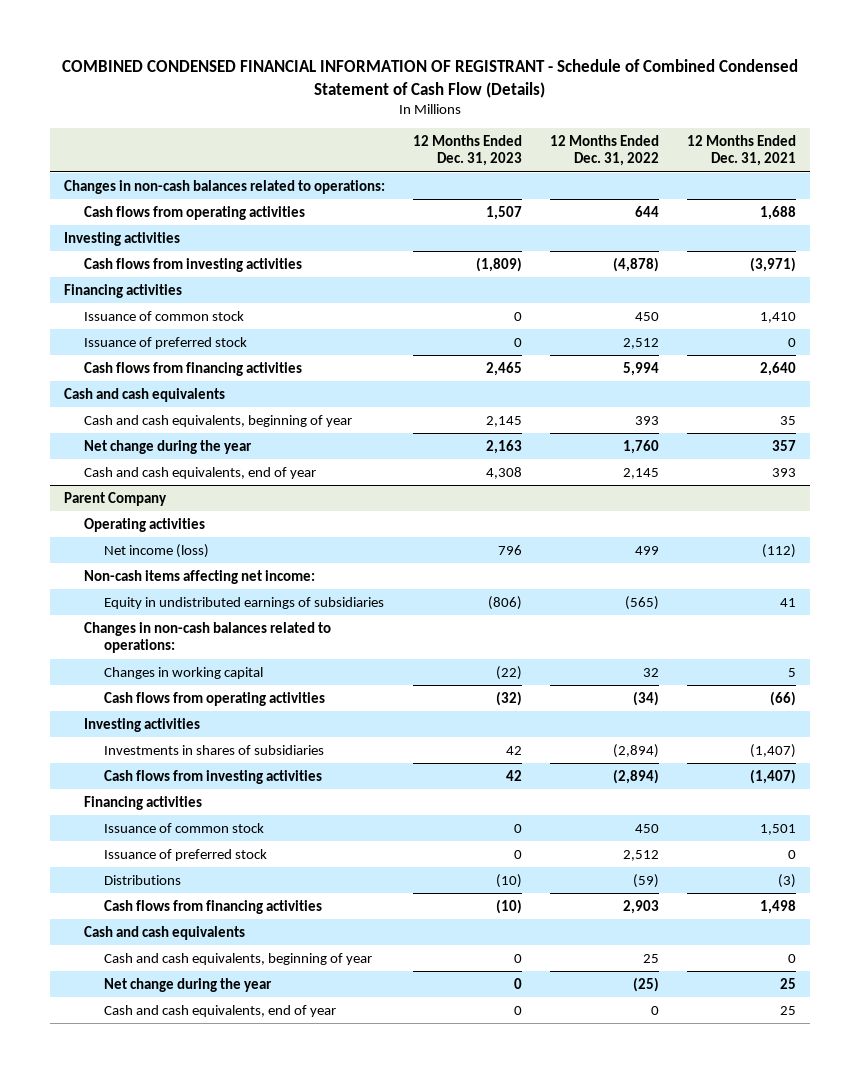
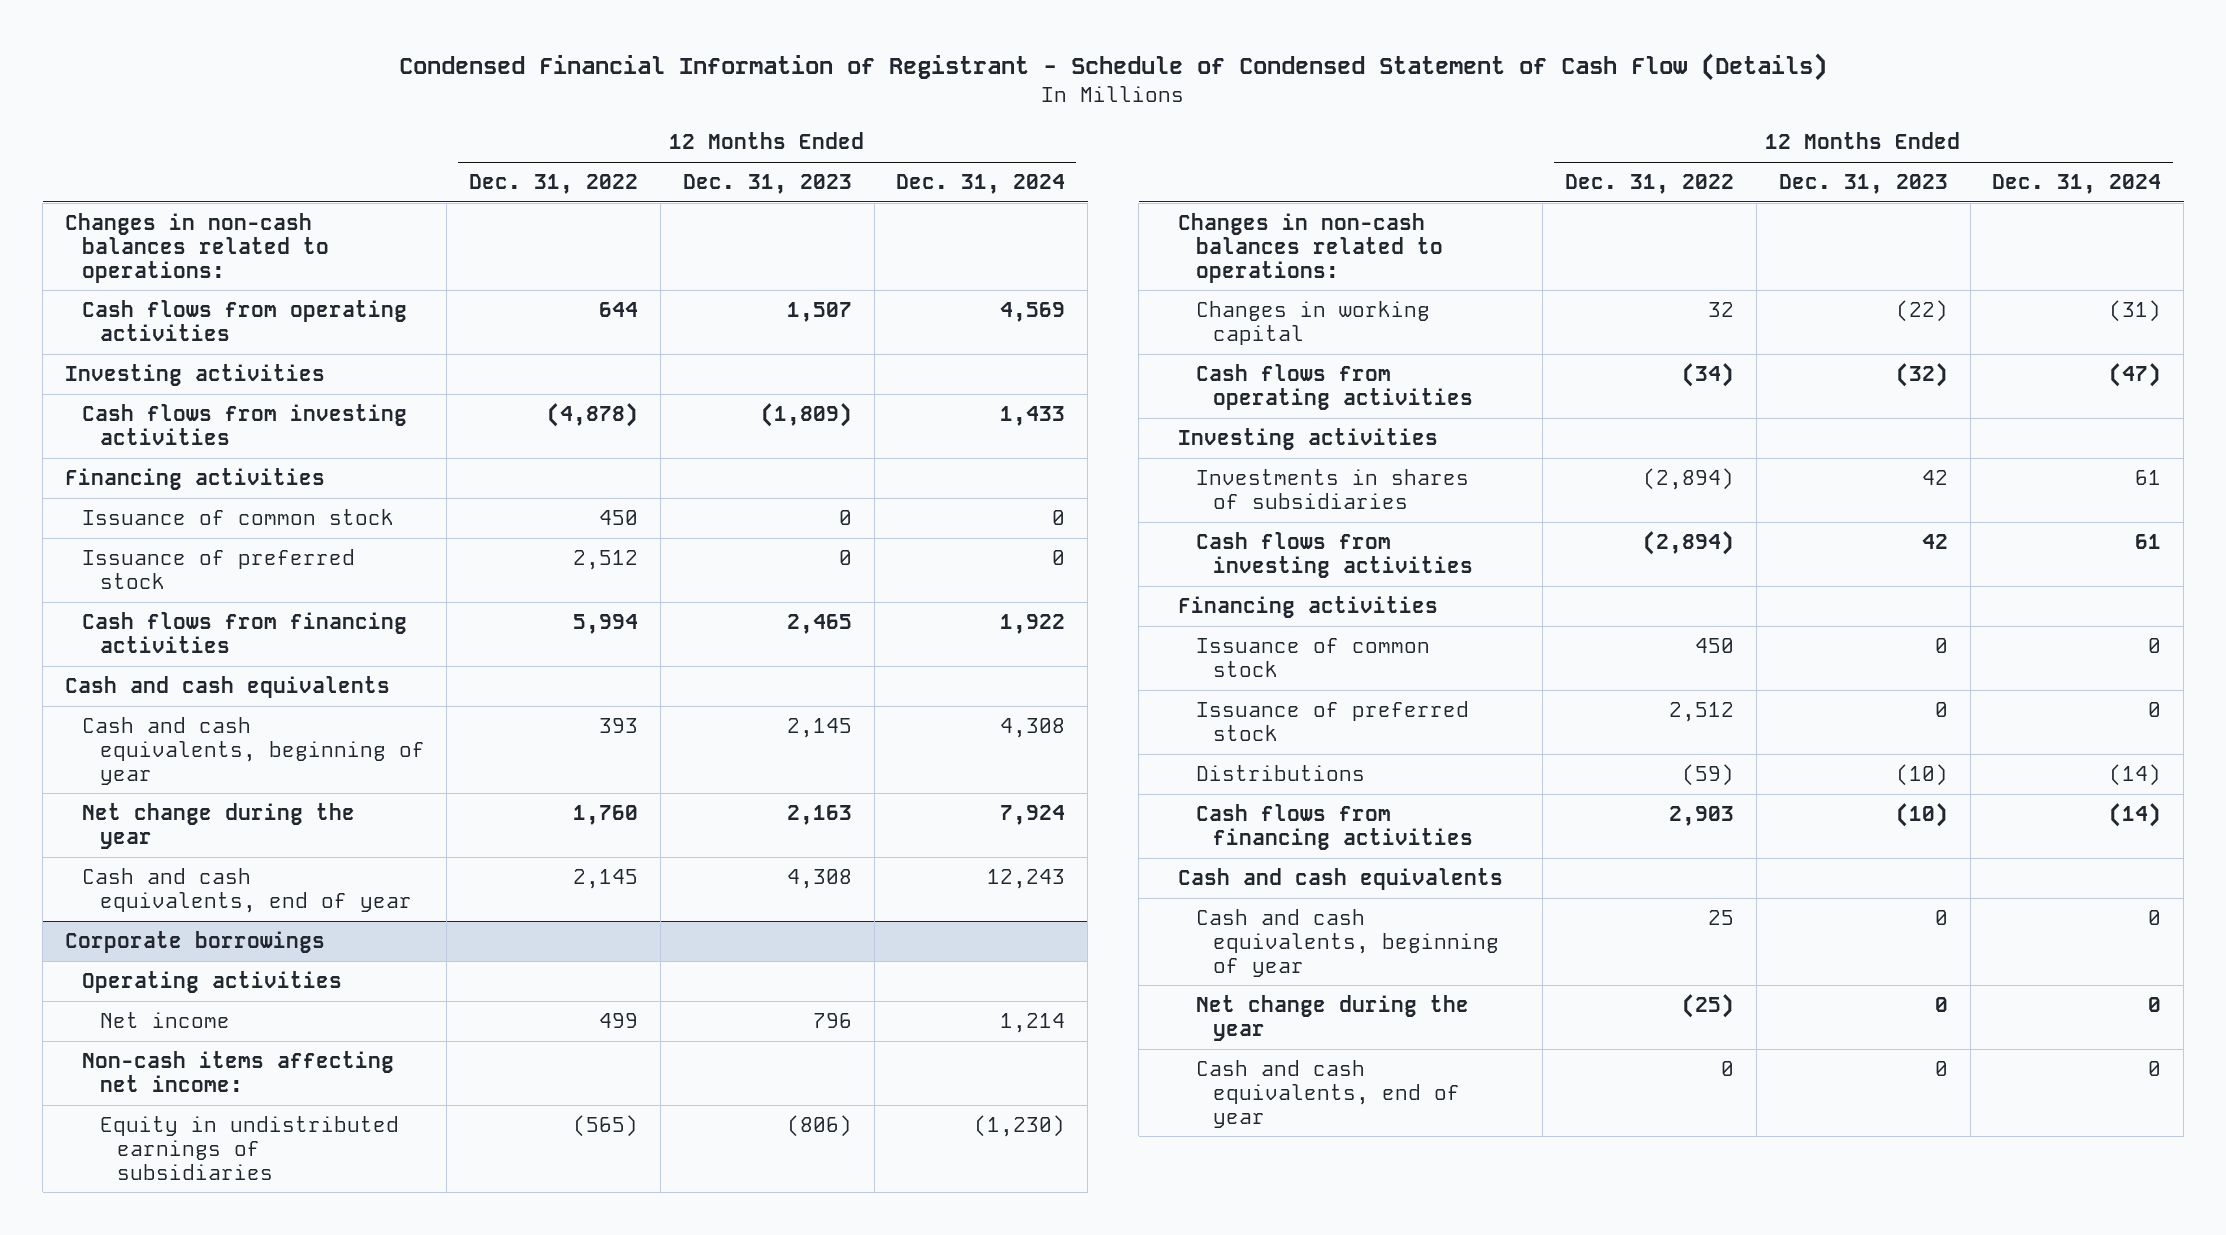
- COMBINED CONDENSED FINANCIAL INFORMATION OF REGISTRANT - Schedule of Combined Condensed Statement of Cash Flow (Details)
+ Condensed Financial Information of Registrant - Schedule of Condensed Statement of Cash Flow (Details)
- | 12 Months Ended Dec. 31, 2023 | 12 Months Ended Dec. 31, 2022 | 12 Months Ended Dec. 31, 2021
+ | 12 Months Ended Dec. 31, 2022 | 12 Months Ended Dec. 31, 2023 | 12 Months Ended Dec. 31, 2024
- Parent Company
+ Corporate borrowings
- Net income (loss) | 796 | 499 | (112)
+ Net income | 499 | 796 | 1,214

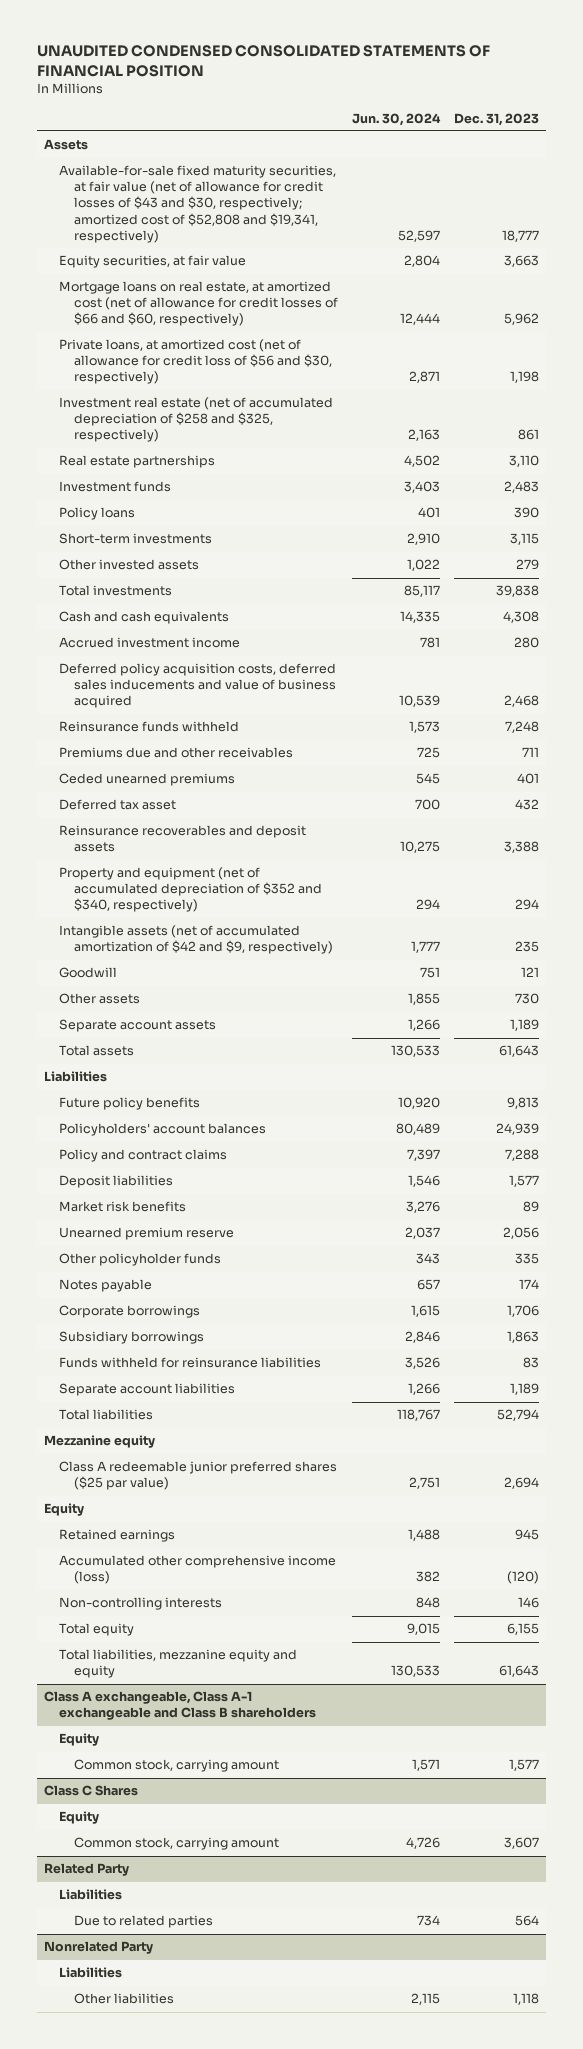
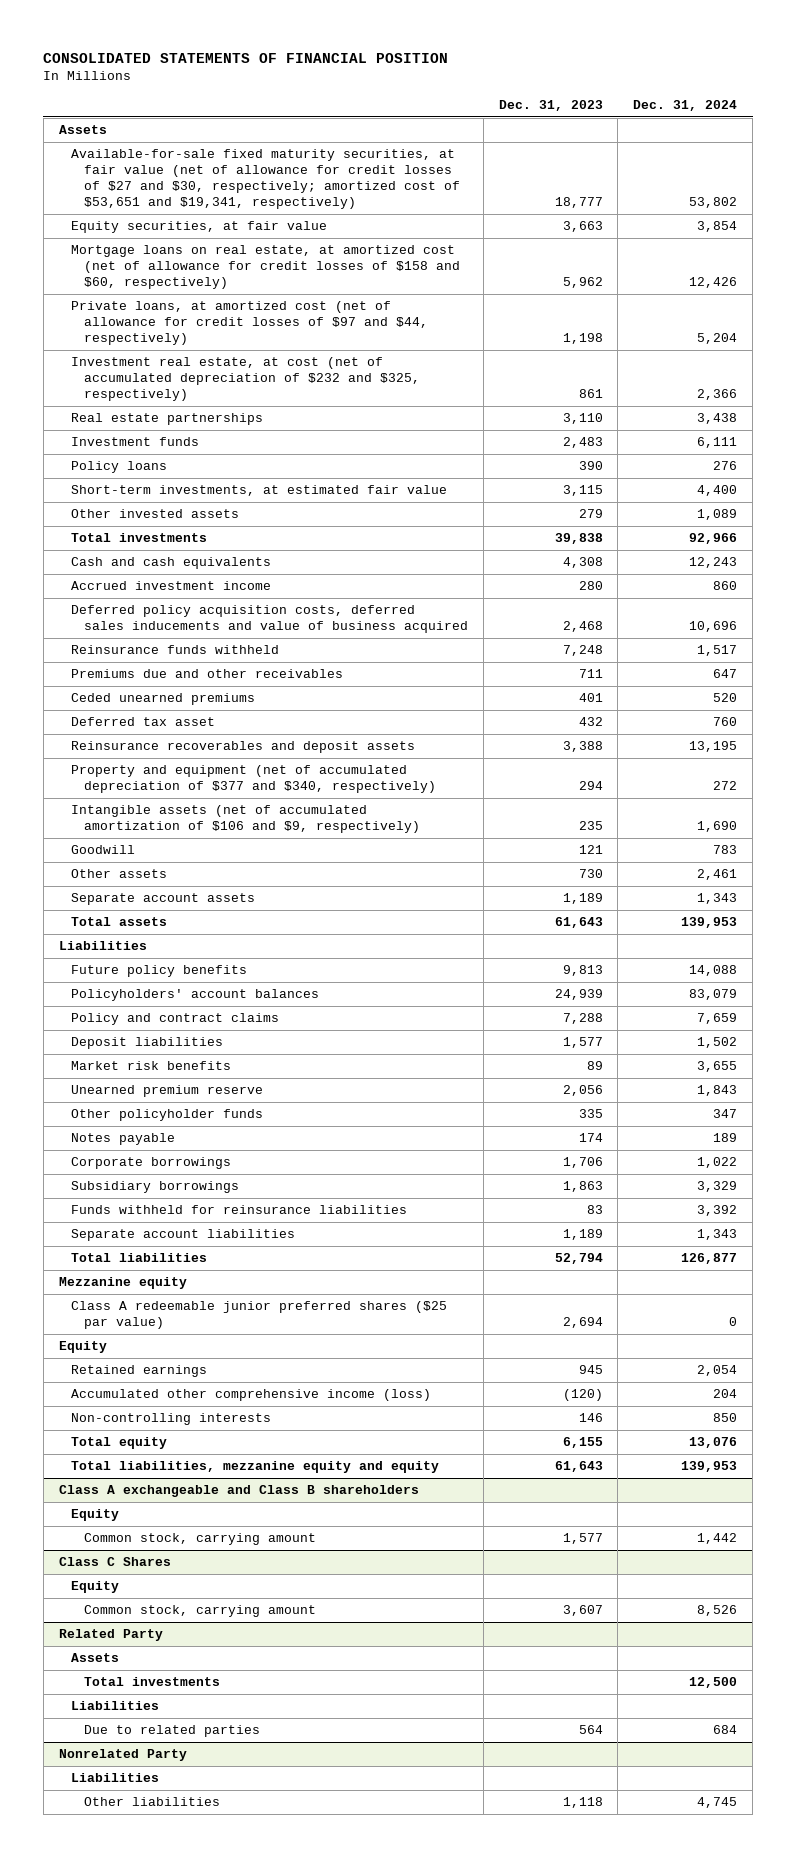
- UNAUDITED CONDENSED CONSOLIDATED STATEMENTS OF FINANCIAL POSITION
+ CONSOLIDATED STATEMENTS OF FINANCIAL POSITION
- | Jun. 30, 2024 | Dec. 31, 2023
+ | Dec. 31, 2023 | Dec. 31, 2024
- Available-for-sale fixed maturity securities, at fair value (net of allowance for credit losses of $43 and $30, respectively; amortized cost of $52,808 and $19,341, respectively) | 52,597 | 18,777
+ Available-for-sale fixed maturity securities, at fair value (net of allowance for credit losses of $27 and $30, respectively; amortized cost of $53,651 and $19,341, respectively) | 18,777 | 53,802
- Mortgage loans on real estate, at amortized cost (net of allowance for credit losses of $66 and $60, respectively) | 12,444 | 5,962
- Private loans, at amortized cost (net of allowance for credit loss of $56 and $30, respectively) | 2,871 | 1,198
- Investment real estate (net of accumulated depreciation of $258 and $325, respectively) | 2,163 | 861
+ Mortgage loans on real estate, at amortized cost (net of allowance for credit losses of $158 and $60, respectively) | 5,962 | 12,426
+ Private loans, at amortized cost (net of allowance for credit losses of $97 and $44, respectively) | 1,198 | 5,204
+ Investment real estate, at cost (net of accumulated depreciation of $232 and $325, respectively) | 861 | 2,366
- Short-term investments | 2,910 | 3,115
+ Short-term investments, at estimated fair value | 3,115 | 4,400
- Property and equipment (net of accumulated depreciation of $352 and $340, respectively) | 294 | 294
- Intangible assets (net of accumulated amortization of $42 and $9, respectively) | 1,777 | 235
+ Property and equipment (net of accumulated depreciation of $377 and $340, respectively) | 294 | 272
+ Intangible assets (net of accumulated amortization of $106 and $9, respectively) | 235 | 1,690
- Class A exchangeable, Class A-1 exchangeable and Class B shareholders
+ Class A exchangeable and Class B shareholders
@ Related Party
+ Assets
+ Total investments | | 12,500

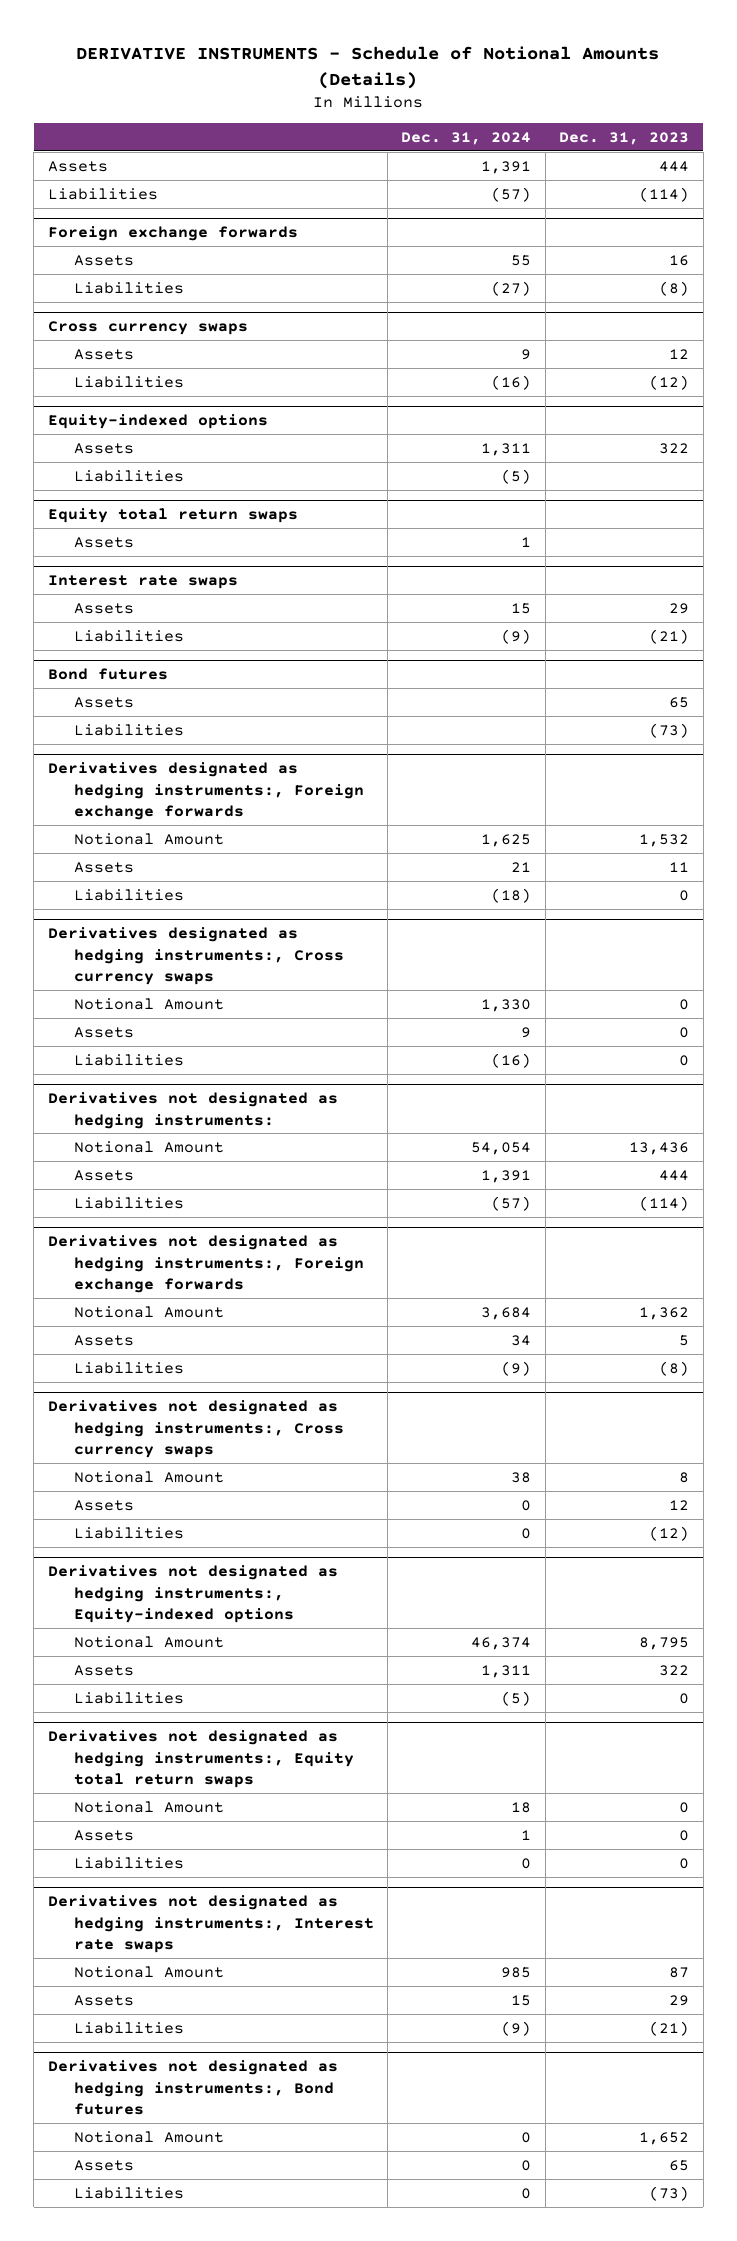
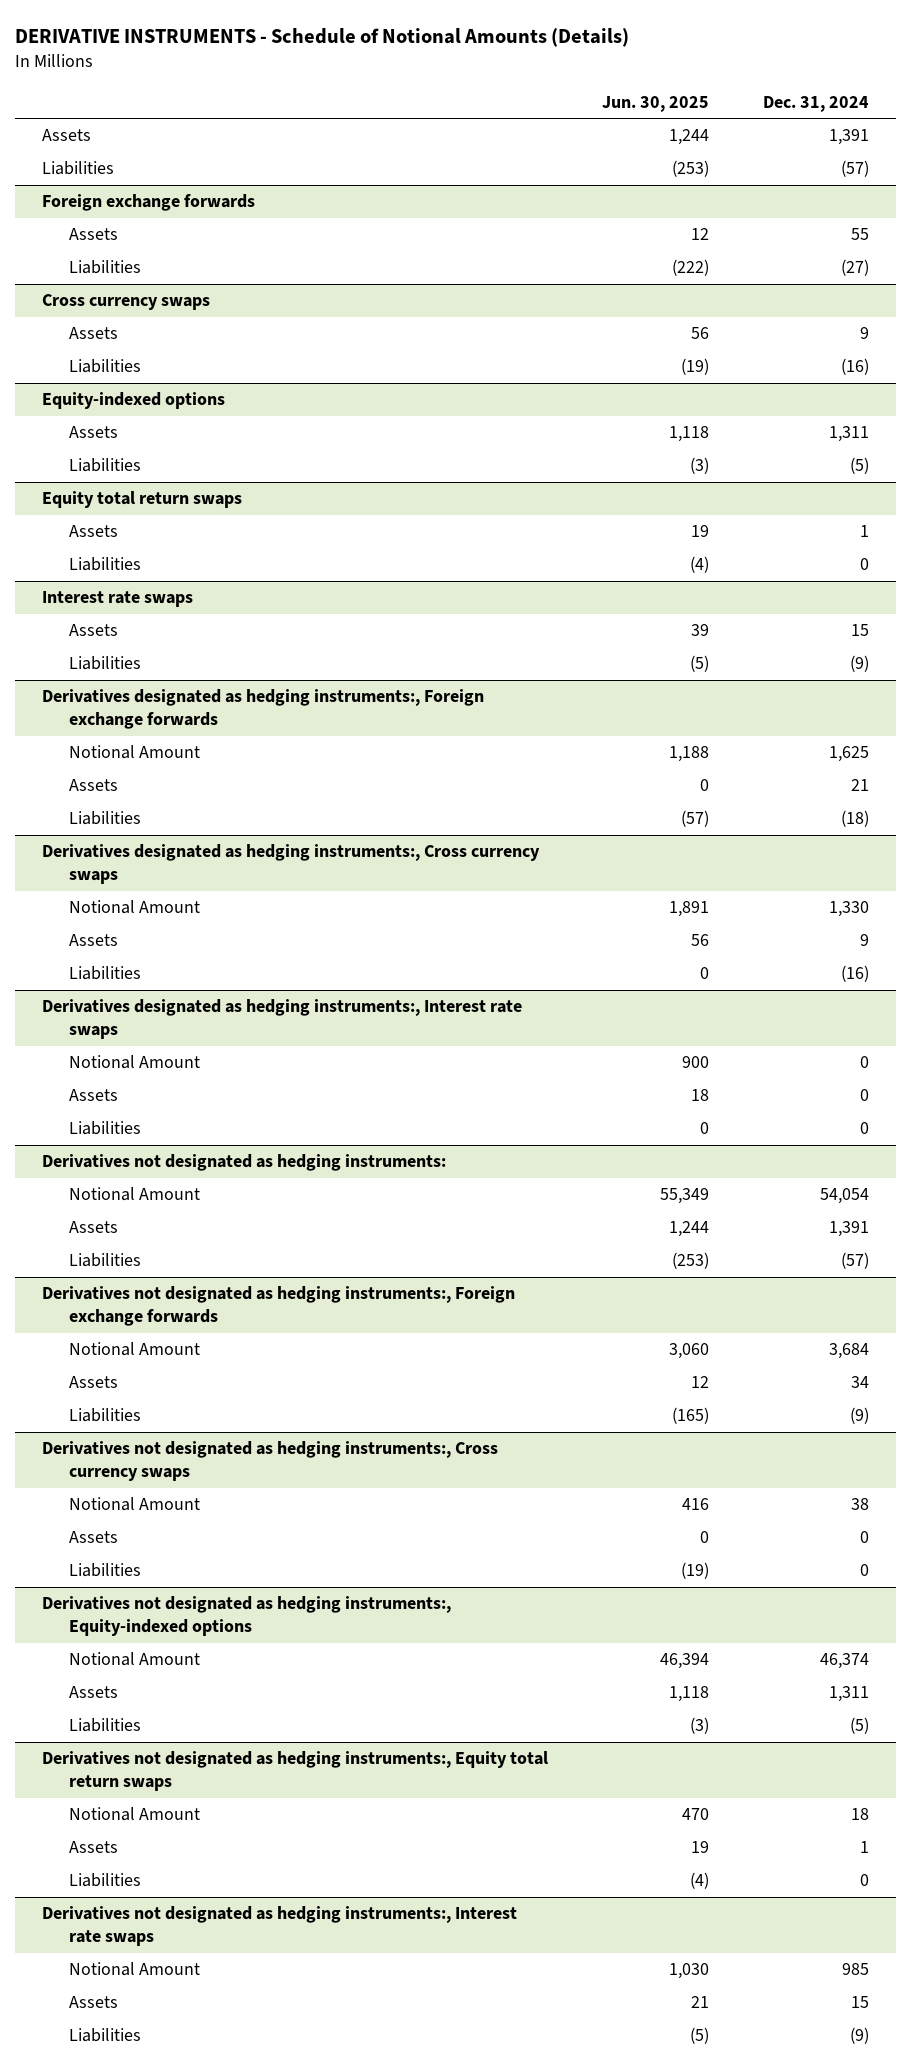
- | Dec. 31, 2024 | Dec. 31, 2023
+ | Jun. 30, 2025 | Dec. 31, 2024
@ Equity total return swaps
+ Liabilities | (4) | 0
- Bond futures
- Assets | | 65
- Liabilities | | (73)
+ Derivatives designated as hedging instruments:, Interest rate swaps
+ Notional Amount | 900 | 0
+ Assets | 18 | 0
+ Liabilities | 0 | 0
- Derivatives not designated as hedging instruments:, Bond futures
- Notional Amount | 0 | 1,652
- Assets | 0 | 65
- Liabilities | 0 | (73)

